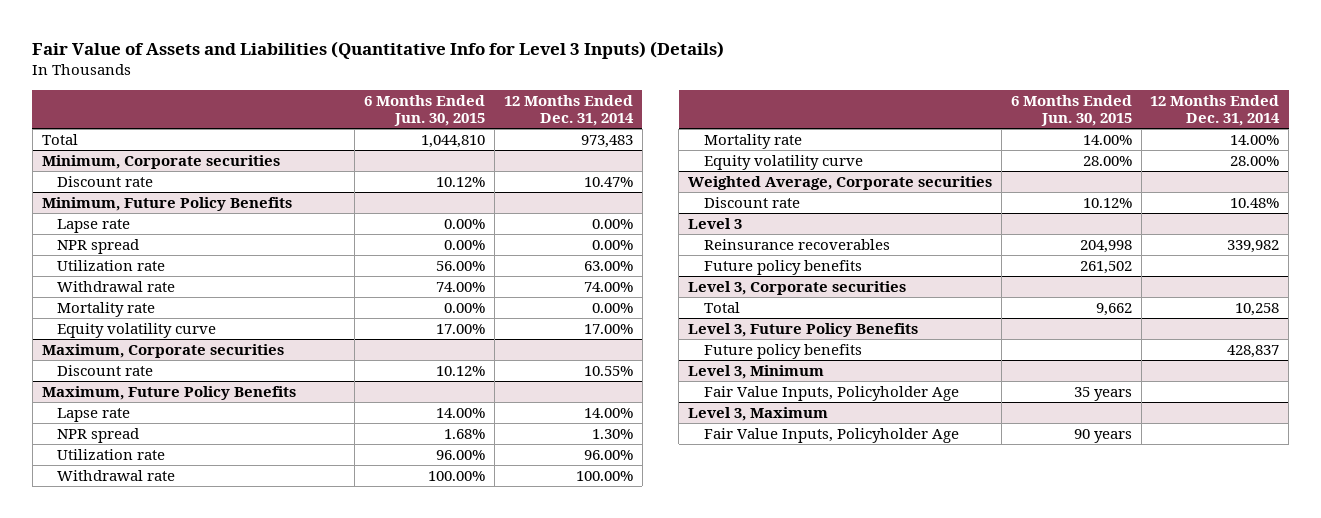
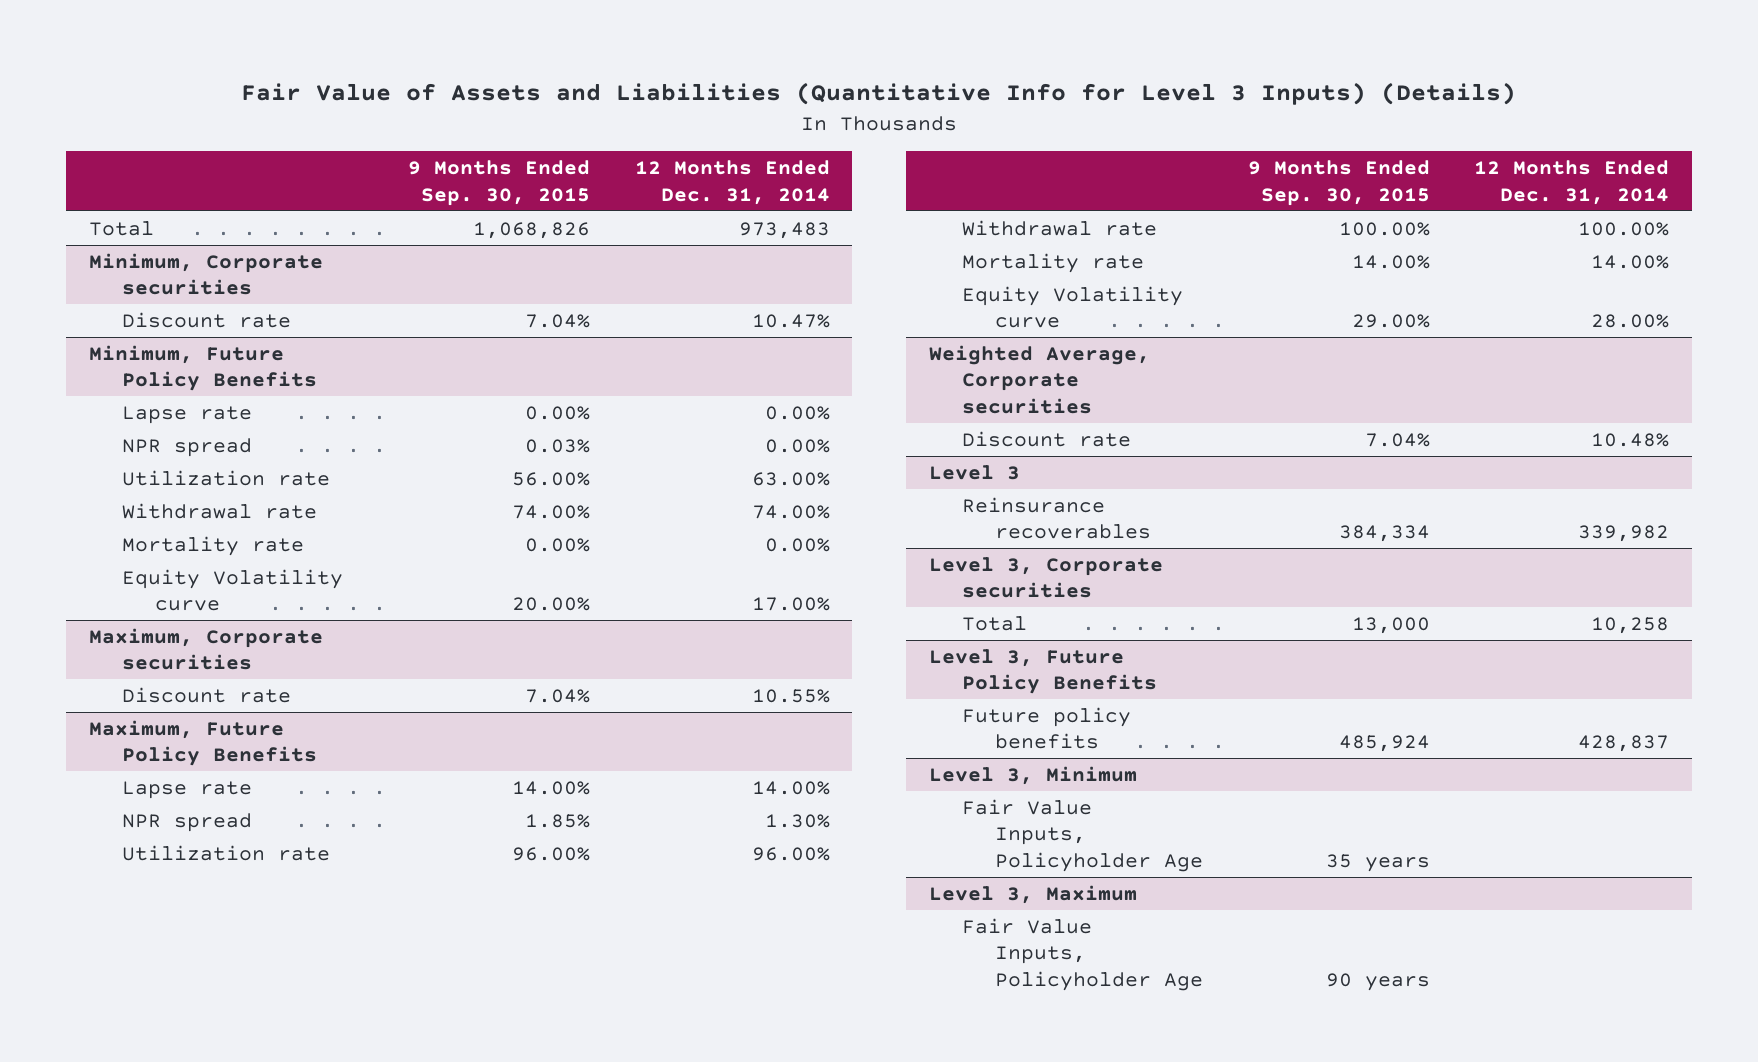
- | 6 Months Ended Jun. 30, 2015 | 12 Months Ended Dec. 31, 2014
+ | 9 Months Ended Sep. 30, 2015 | 12 Months Ended Dec. 31, 2014
@ Minimum, Future Policy Benefits
- Equity volatility curve | 17.00% | 17.00%
+ Equity Volatility curve | 20.00% | 17.00%
@ Maximum, Future Policy Benefits
- Equity volatility curve | 28.00% | 28.00%
+ Equity Volatility curve | 29.00% | 28.00%
@ Level 3
- Future policy benefits | 261,502 |

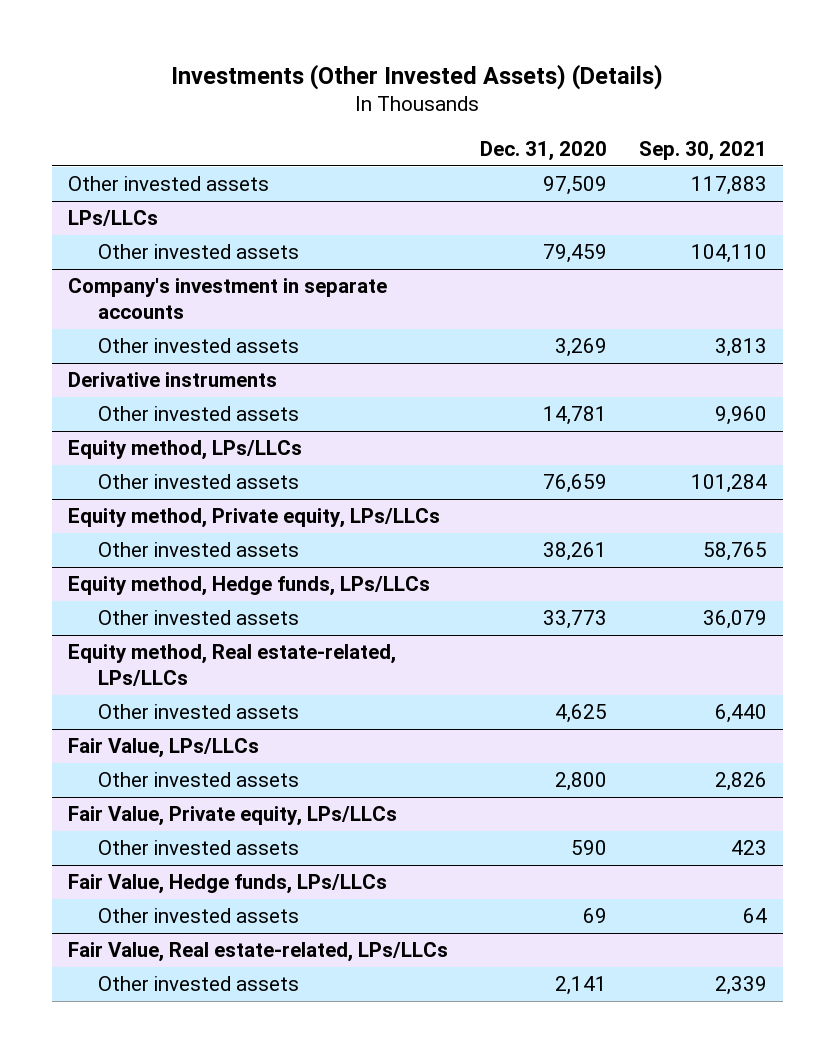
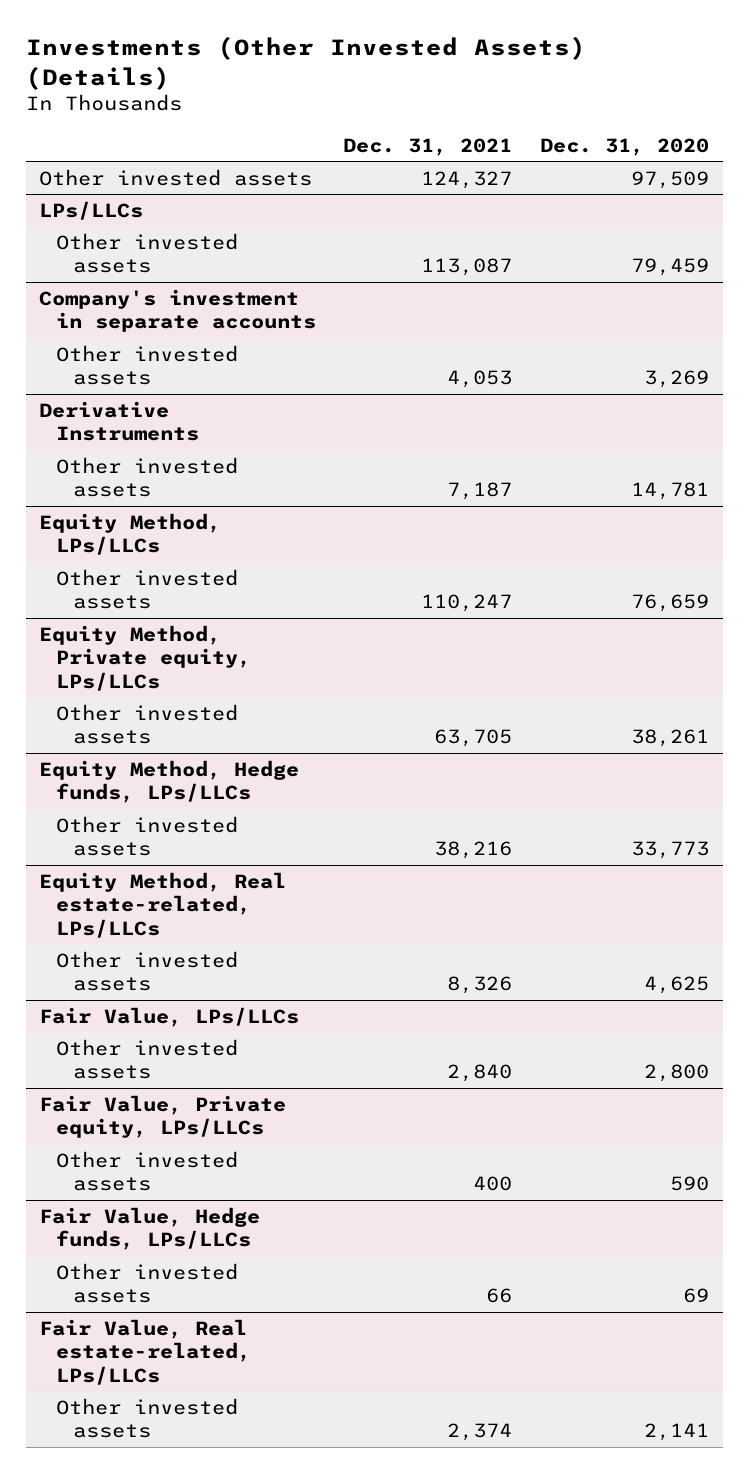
- | Dec. 31, 2020 | Sep. 30, 2021
+ | Dec. 31, 2021 | Dec. 31, 2020
- Derivative instruments
+ Derivative Instruments
- Equity method, LPs/LLCs
+ Equity Method, LPs/LLCs
- Equity method, Private equity, LPs/LLCs
+ Equity Method, Private equity, LPs/LLCs
- Equity method, Hedge funds, LPs/LLCs
+ Equity Method, Hedge funds, LPs/LLCs
- Equity method, Real estate-related, LPs/LLCs
+ Equity Method, Real estate-related, LPs/LLCs

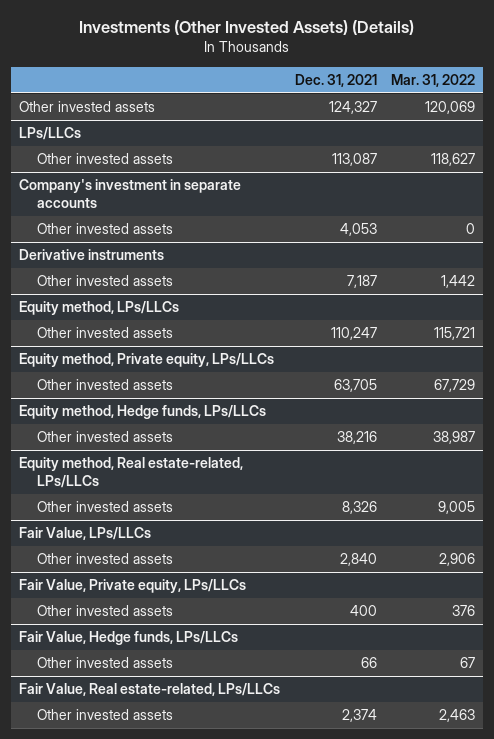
- | Dec. 31, 2021 | Dec. 31, 2020
+ | Dec. 31, 2021 | Mar. 31, 2022
- Derivative Instruments
+ Derivative instruments
- Equity Method, LPs/LLCs
+ Equity method, LPs/LLCs
- Equity Method, Private equity, LPs/LLCs
+ Equity method, Private equity, LPs/LLCs
- Equity Method, Hedge funds, LPs/LLCs
+ Equity method, Hedge funds, LPs/LLCs
- Equity Method, Real estate-related, LPs/LLCs
+ Equity method, Real estate-related, LPs/LLCs

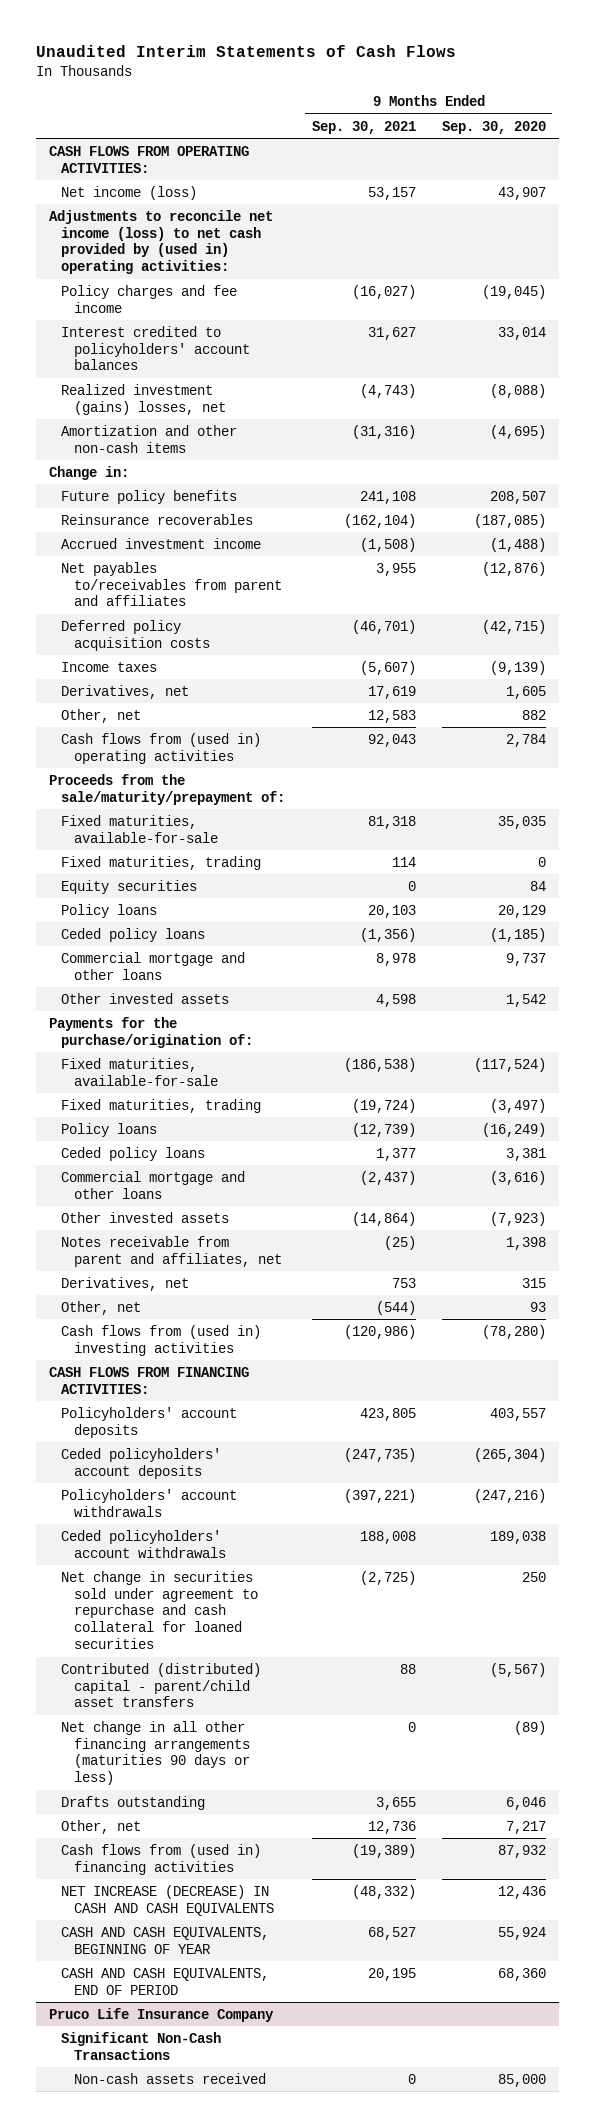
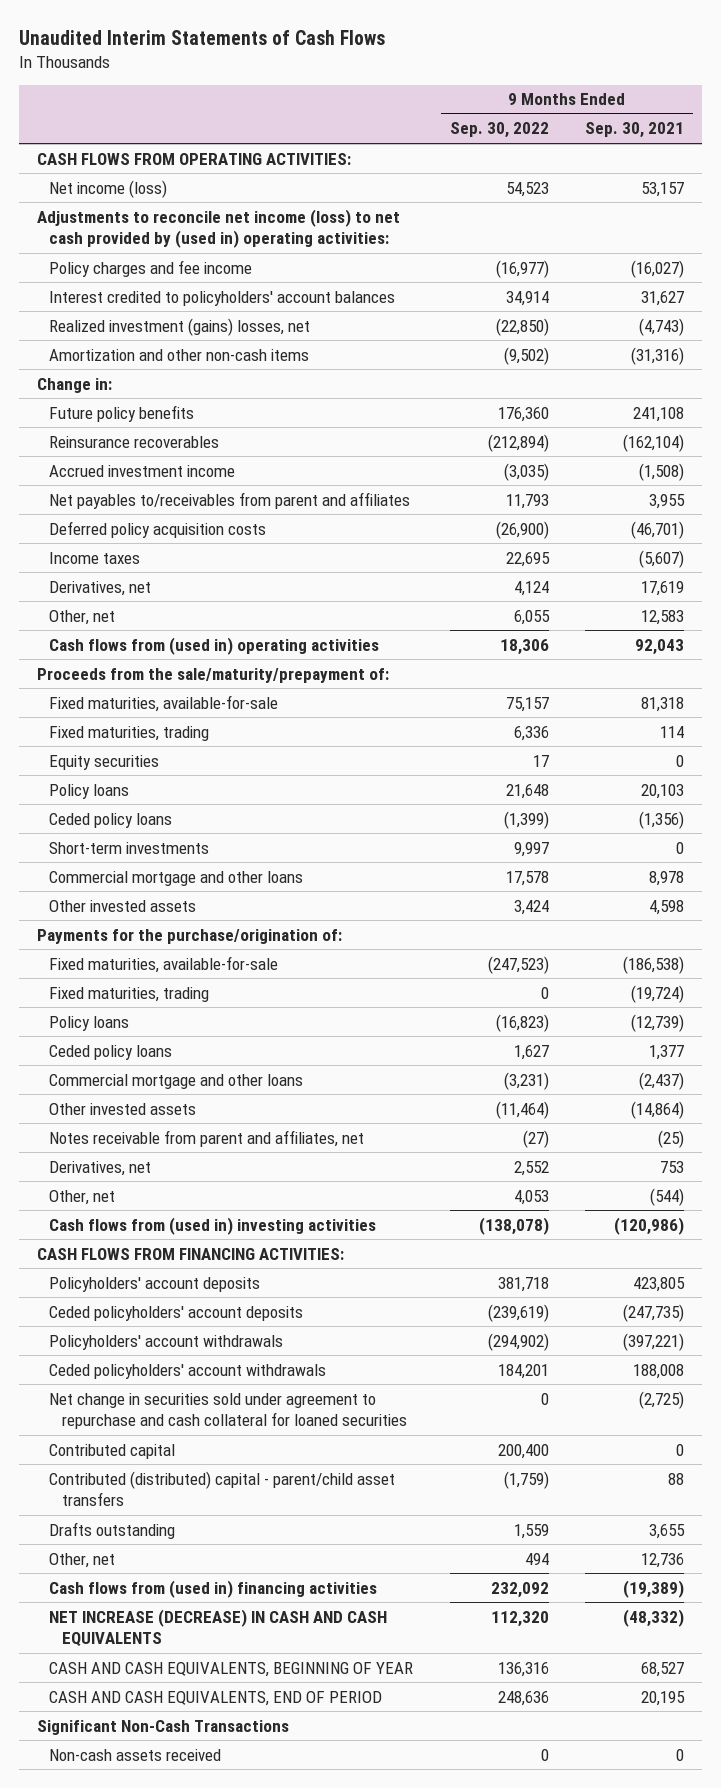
- | 9 Months Ended Sep. 30, 2021 | 9 Months Ended Sep. 30, 2020
+ | 9 Months Ended Sep. 30, 2022 | 9 Months Ended Sep. 30, 2021
+ Short-term investments | 9,997 | 0
+ Contributed capital | 200,400 | 0
- Net change in all other financing arrangements (maturities 90 days or less) | 0 | (89)
- Pruco Life Insurance Company

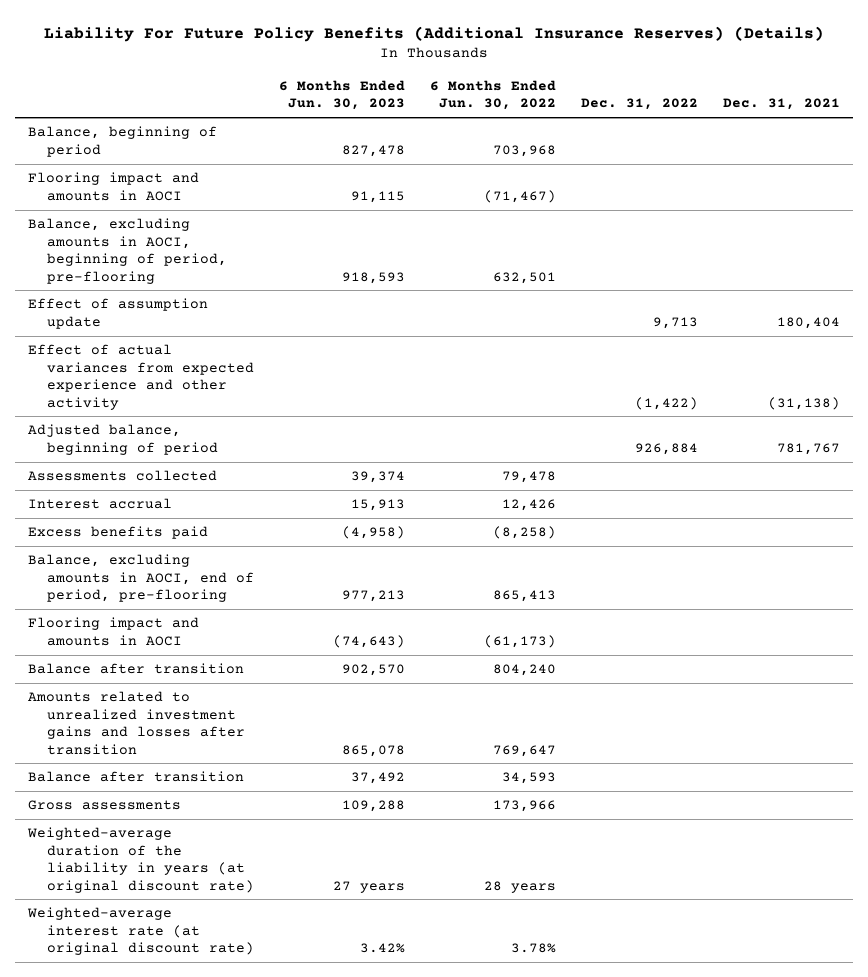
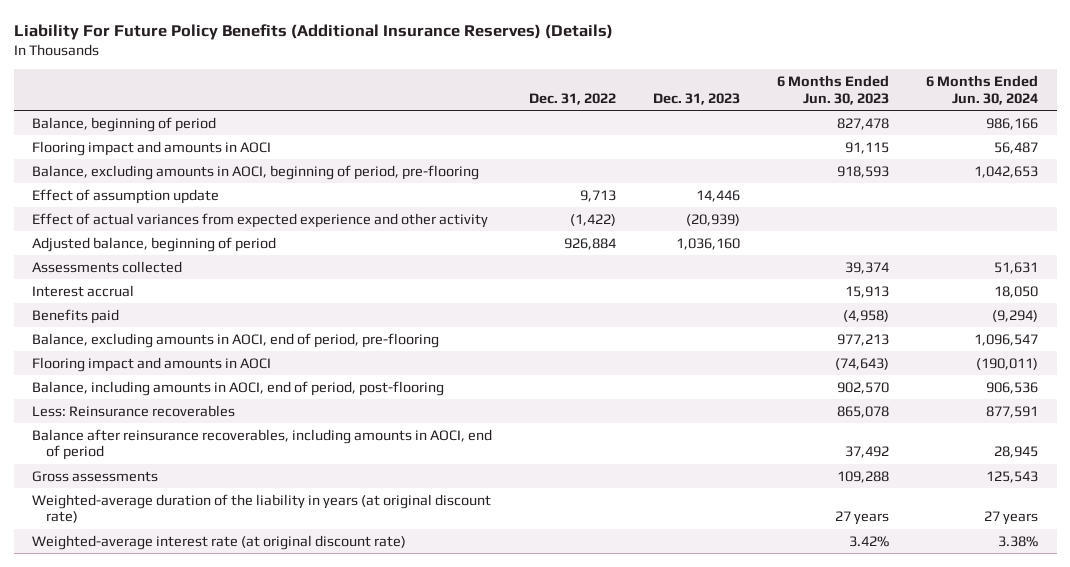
- | 6 Months Ended Jun. 30, 2023 | 6 Months Ended Jun. 30, 2022 | Dec. 31, 2022 | Dec. 31, 2021
+ | Dec. 31, 2022 | Dec. 31, 2023 | 6 Months Ended Jun. 30, 2023 | 6 Months Ended Jun. 30, 2024
- Excess benefits paid | (4,958) | (8,258) | |
+ Benefits paid | | | (4,958) | (9,294)
- Balance after transition | 902,570 | 804,240 | |
- Amounts related to unrealized investment gains and losses after transition | 865,078 | 769,647 | |
- Balance after transition | 37,492 | 34,593 | |
+ Balance, including amounts in AOCI, end of period, post-flooring | | | 902,570 | 906,536
+ Less: Reinsurance recoverables | | | 865,078 | 877,591
+ Balance after reinsurance recoverables, including amounts in AOCI, end of period | | | 37,492 | 28,945

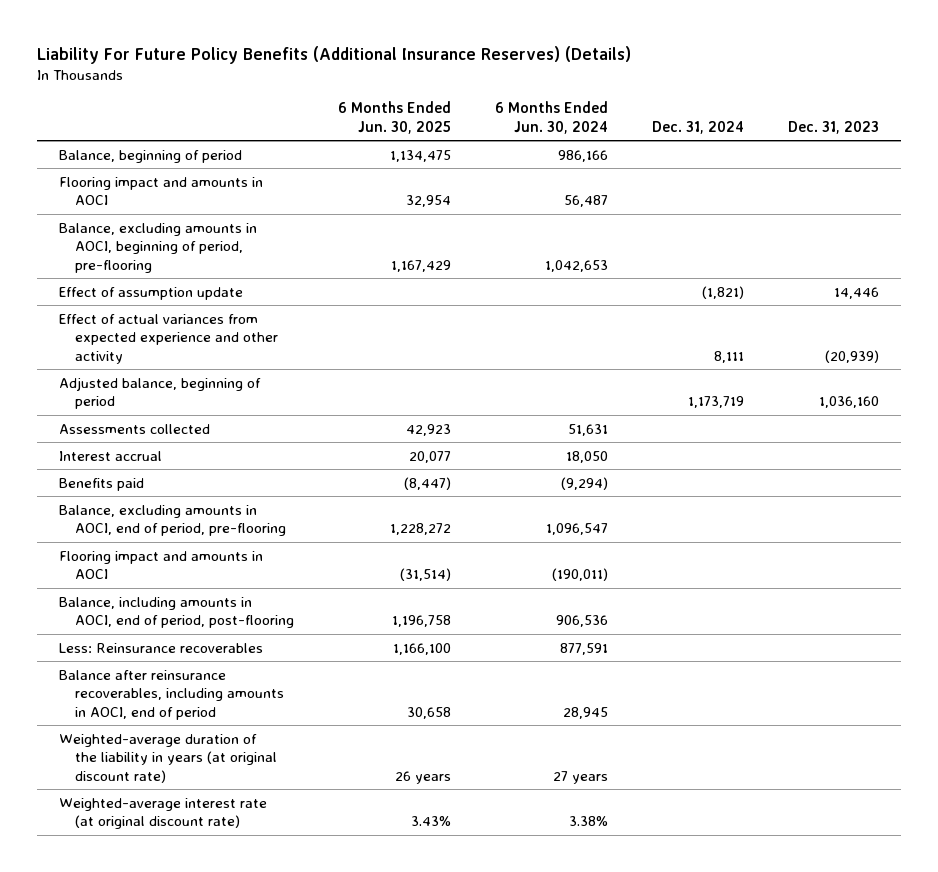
- | Dec. 31, 2022 | Dec. 31, 2023 | 6 Months Ended Jun. 30, 2023 | 6 Months Ended Jun. 30, 2024
+ | 6 Months Ended Jun. 30, 2025 | 6 Months Ended Jun. 30, 2024 | Dec. 31, 2024 | Dec. 31, 2023
- Gross assessments | | | 109,288 | 125,543

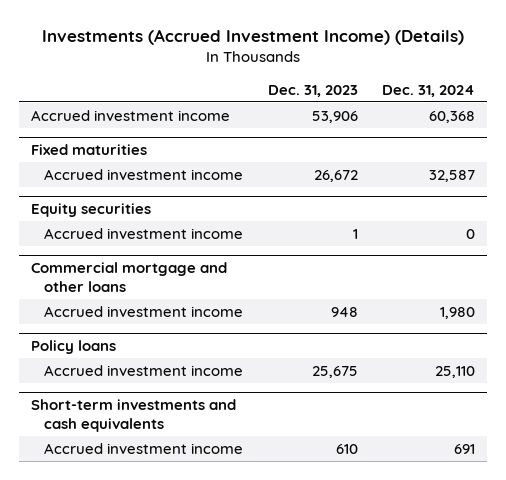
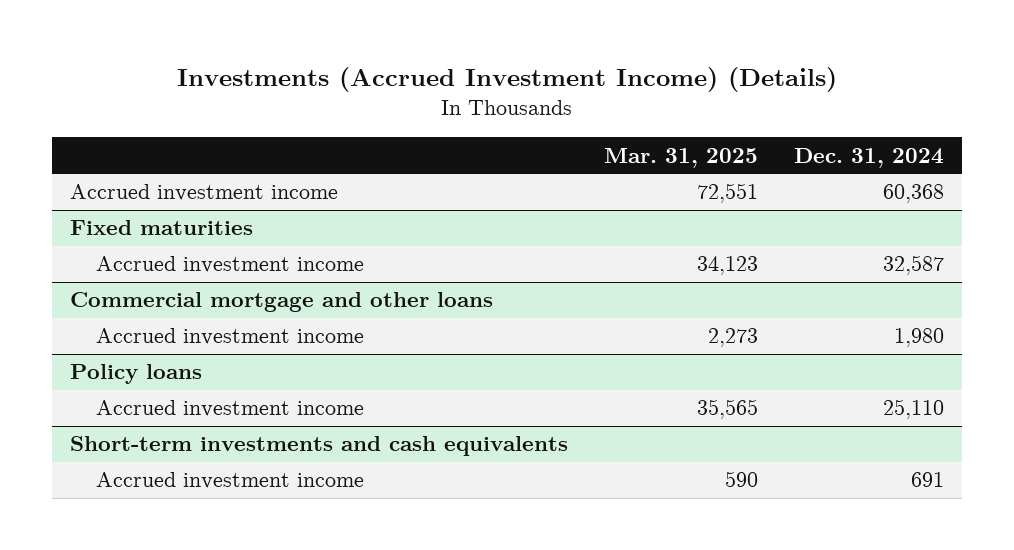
- | Dec. 31, 2023 | Dec. 31, 2024
+ | Mar. 31, 2025 | Dec. 31, 2024
- Equity securities
- Accrued investment income | 1 | 0

